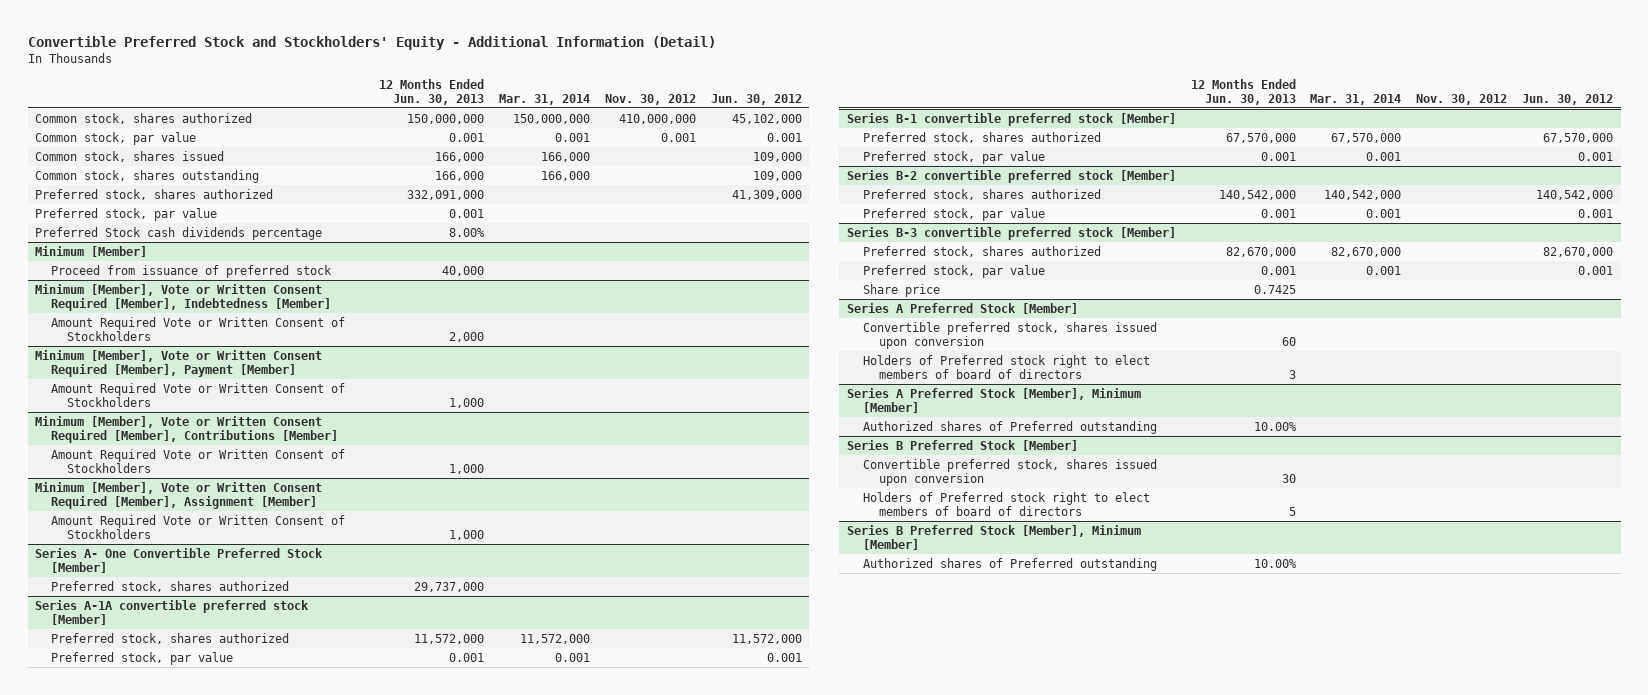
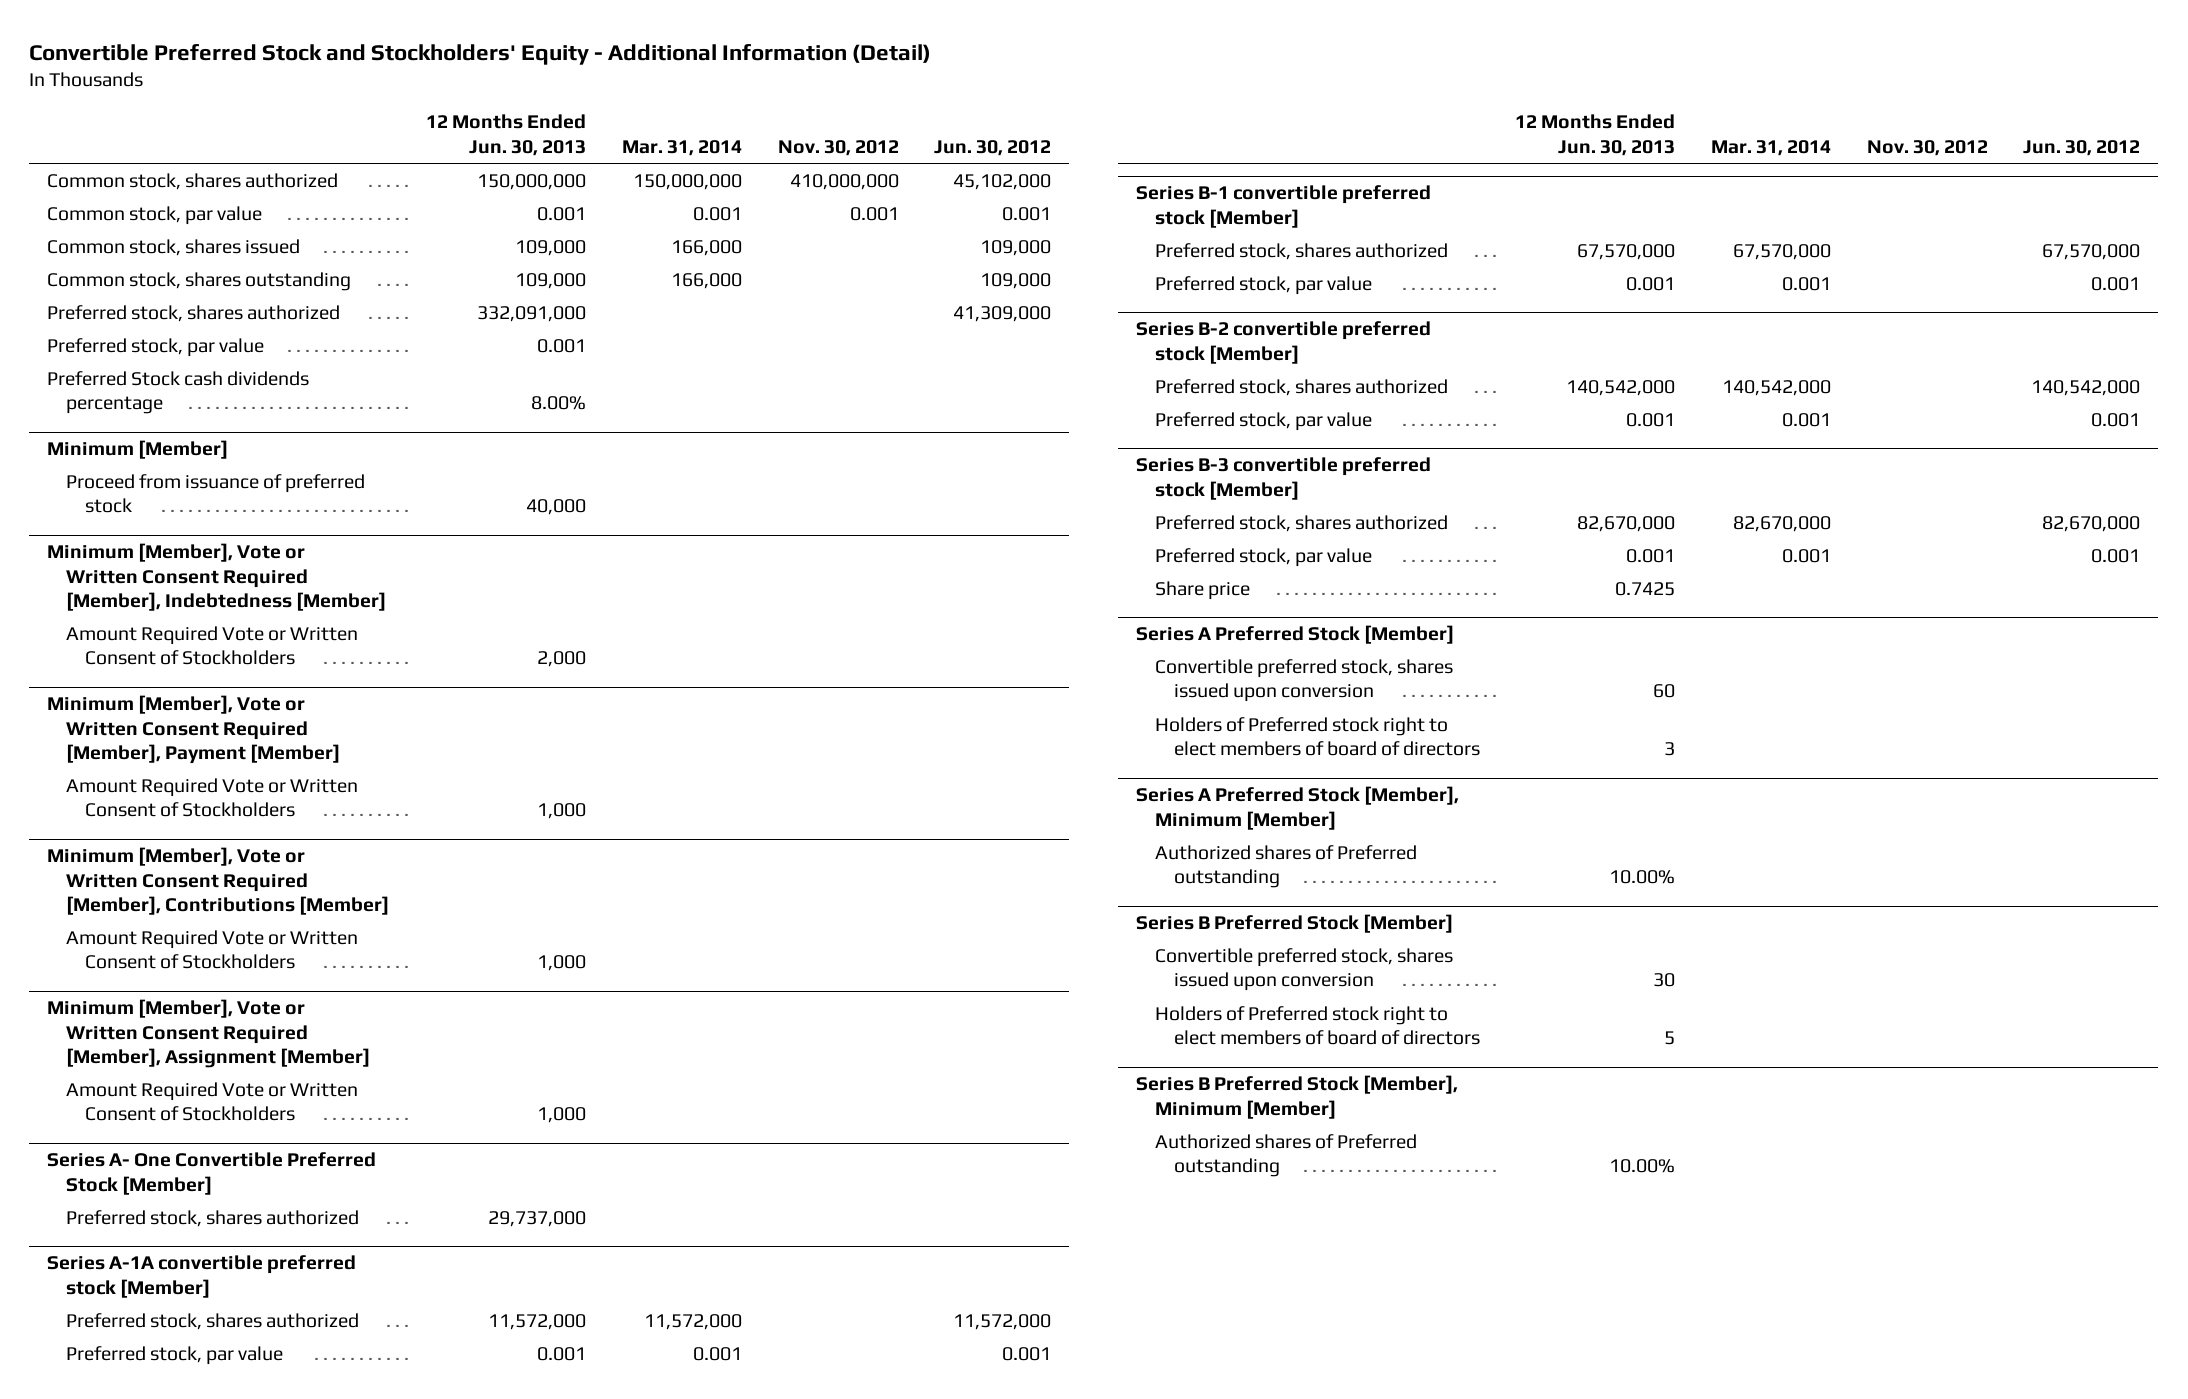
- Common stock, shares issued | 166,000 | 166,000 | | 109,000
- Common stock, shares outstanding | 166,000 | 166,000 | | 109,000
+ Common stock, shares issued | 109,000 | 166,000 | | 109,000
+ Common stock, shares outstanding | 109,000 | 166,000 | | 109,000

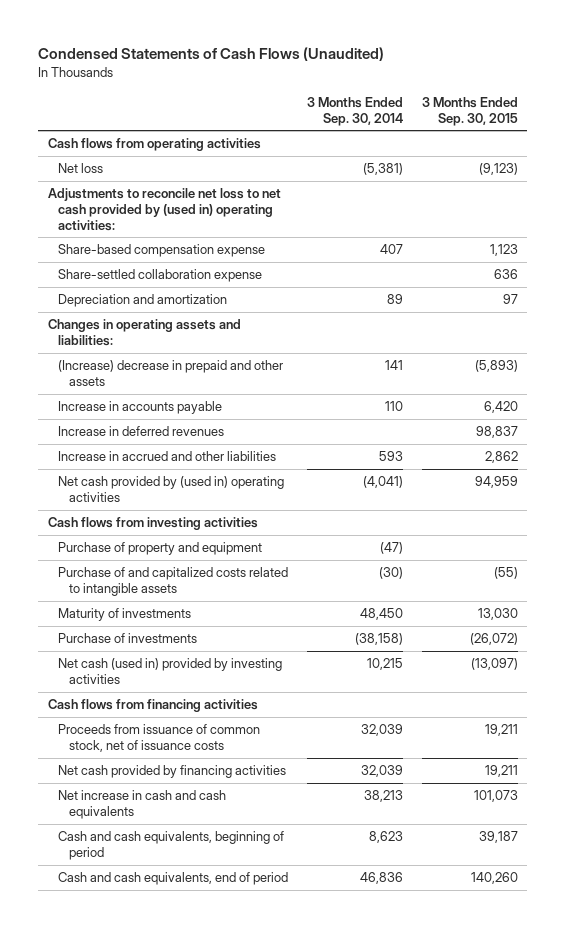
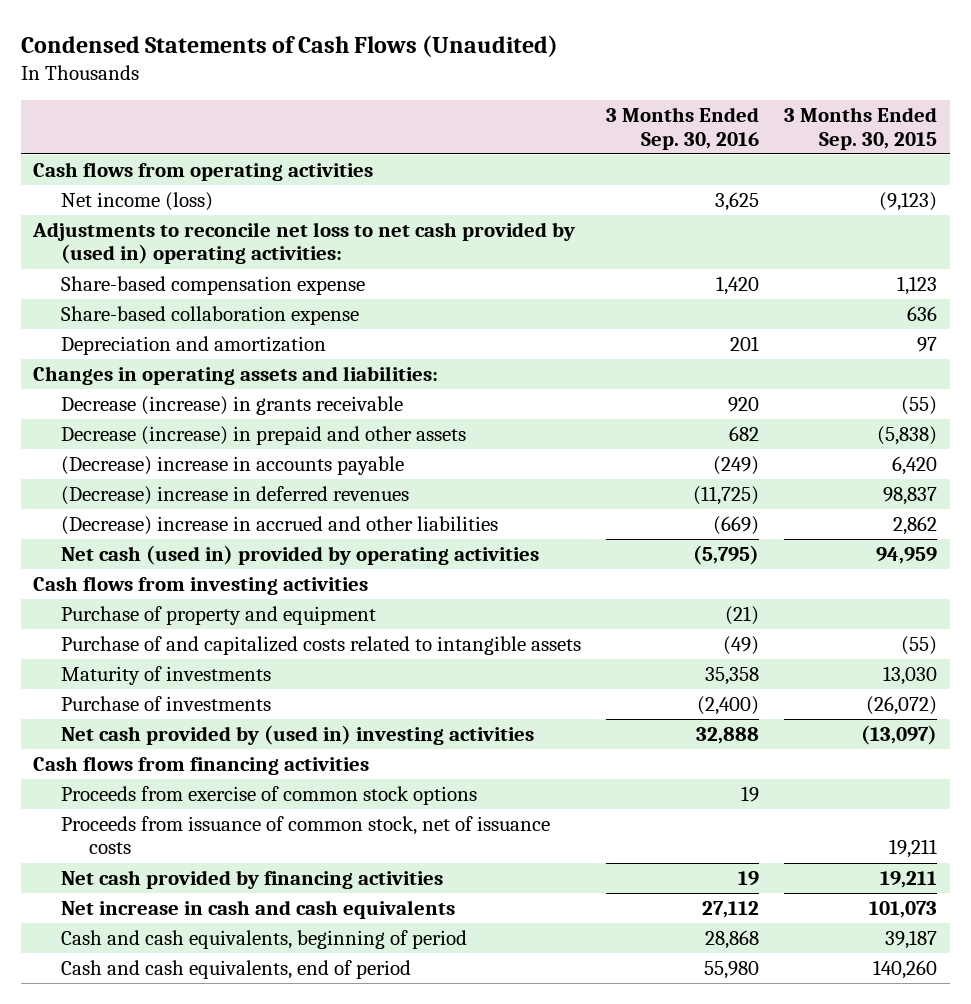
- | 3 Months Ended Sep. 30, 2014 | 3 Months Ended Sep. 30, 2015
+ | 3 Months Ended Sep. 30, 2016 | 3 Months Ended Sep. 30, 2015
- Net loss | (5,381) | (9,123)
+ Net income (loss) | 3,625 | (9,123)
- Share-settled collaboration expense | | 636
+ Share-based collaboration expense | | 636
- (Increase) decrease in prepaid and other assets | 141 | (5,893)
- Increase in accounts payable | 110 | 6,420
- Increase in deferred revenues | | 98,837
- Increase in accrued and other liabilities | 593 | 2,862
- Net cash provided by (used in) operating activities | (4,041) | 94,959
+ Decrease (increase) in grants receivable | 920 | (55)
+ Decrease (increase) in prepaid and other assets | 682 | (5,838)
+ (Decrease) increase in accounts payable | (249) | 6,420
+ (Decrease) increase in deferred revenues | (11,725) | 98,837
+ (Decrease) increase in accrued and other liabilities | (669) | 2,862
+ Net cash (used in) provided by operating activities | (5,795) | 94,959
- Net cash (used in) provided by investing activities | 10,215 | (13,097)
+ Net cash provided by (used in) investing activities | 32,888 | (13,097)
+ Proceeds from exercise of common stock options | 19 |

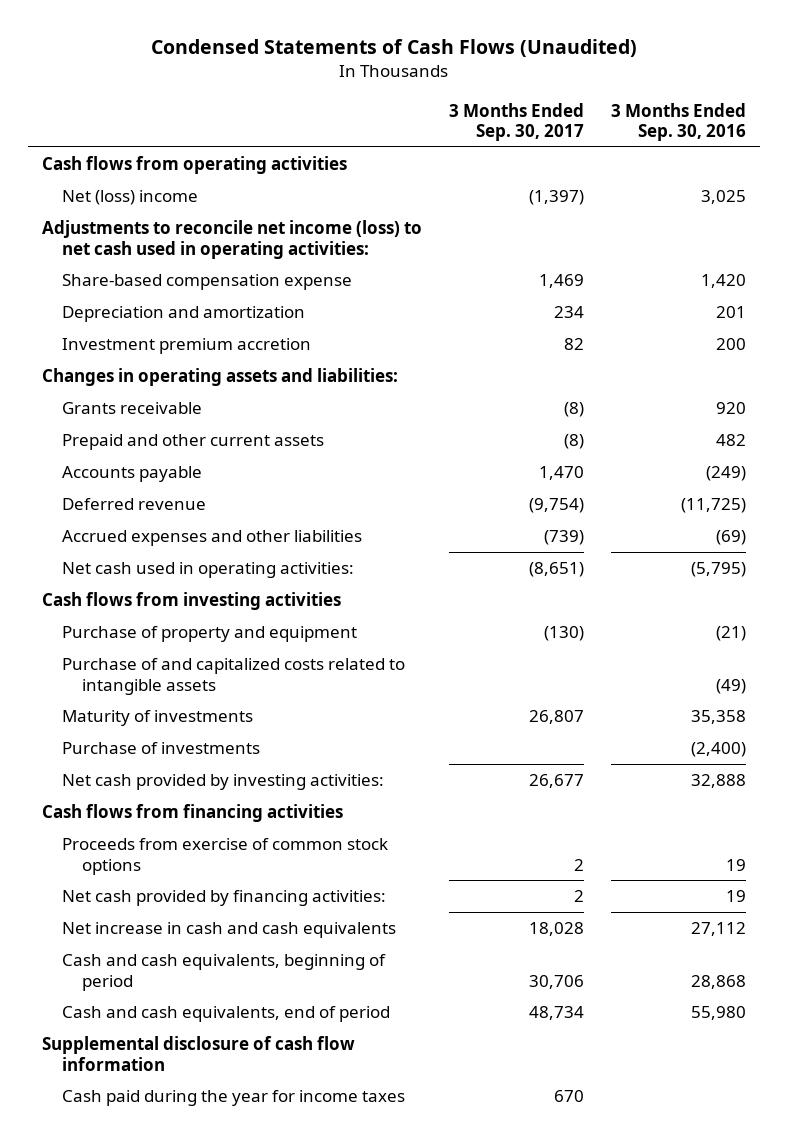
- | 3 Months Ended Sep. 30, 2016 | 3 Months Ended Sep. 30, 2015
+ | 3 Months Ended Sep. 30, 2017 | 3 Months Ended Sep. 30, 2016
- Net income (loss) | 3,625 | (9,123)
- Adjustments to reconcile net loss to net cash provided by (used in) operating activities:
+ Net (loss) income | (1,397) | 3,025
+ Adjustments to reconcile net income (loss) to net cash used in operating activities:
- Share-based collaboration expense | | 636
+ Investment premium accretion | 82 | 200
- Decrease (increase) in grants receivable | 920 | (55)
- Decrease (increase) in prepaid and other assets | 682 | (5,838)
- (Decrease) increase in accounts payable | (249) | 6,420
- (Decrease) increase in deferred revenues | (11,725) | 98,837
- (Decrease) increase in accrued and other liabilities | (669) | 2,862
- Net cash (used in) provided by operating activities | (5,795) | 94,959
+ Grants receivable | (8) | 920
+ Prepaid and other current assets | (8) | 482
+ Accounts payable | 1,470 | (249)
+ Deferred revenue | (9,754) | (11,725)
+ Accrued expenses and other liabilities | (739) | (69)
+ Net cash used in operating activities: | (8,651) | (5,795)
- Net cash provided by (used in) investing activities | 32,888 | (13,097)
+ Net cash provided by investing activities: | 26,677 | 32,888
- Proceeds from issuance of common stock, net of issuance costs | | 19,211
- Net cash provided by financing activities | 19 | 19,211
+ Net cash provided by financing activities: | 2 | 19
+ Supplemental disclosure of cash flow information
+ Cash paid during the year for income taxes | 670 |

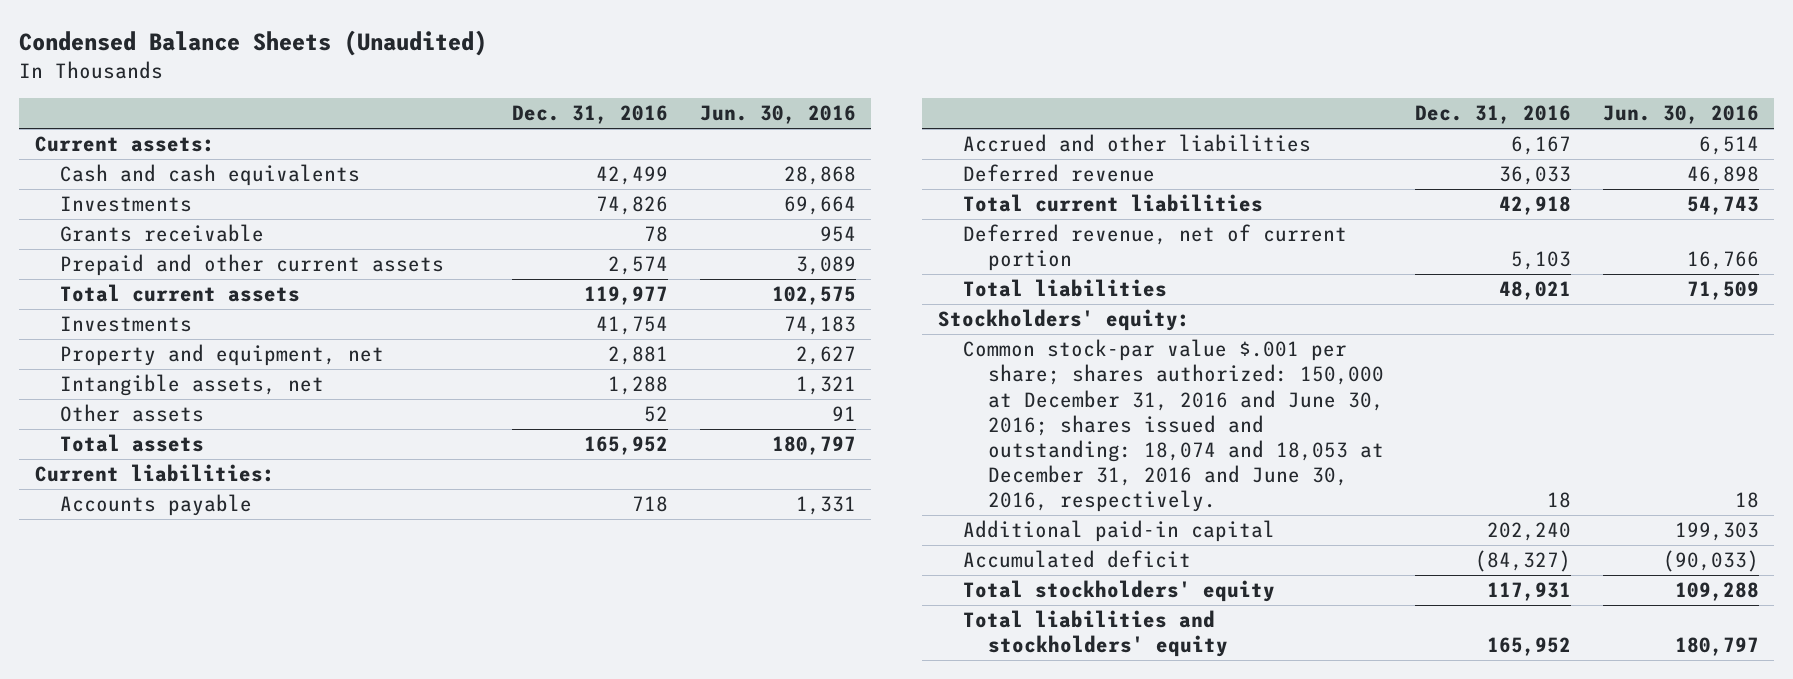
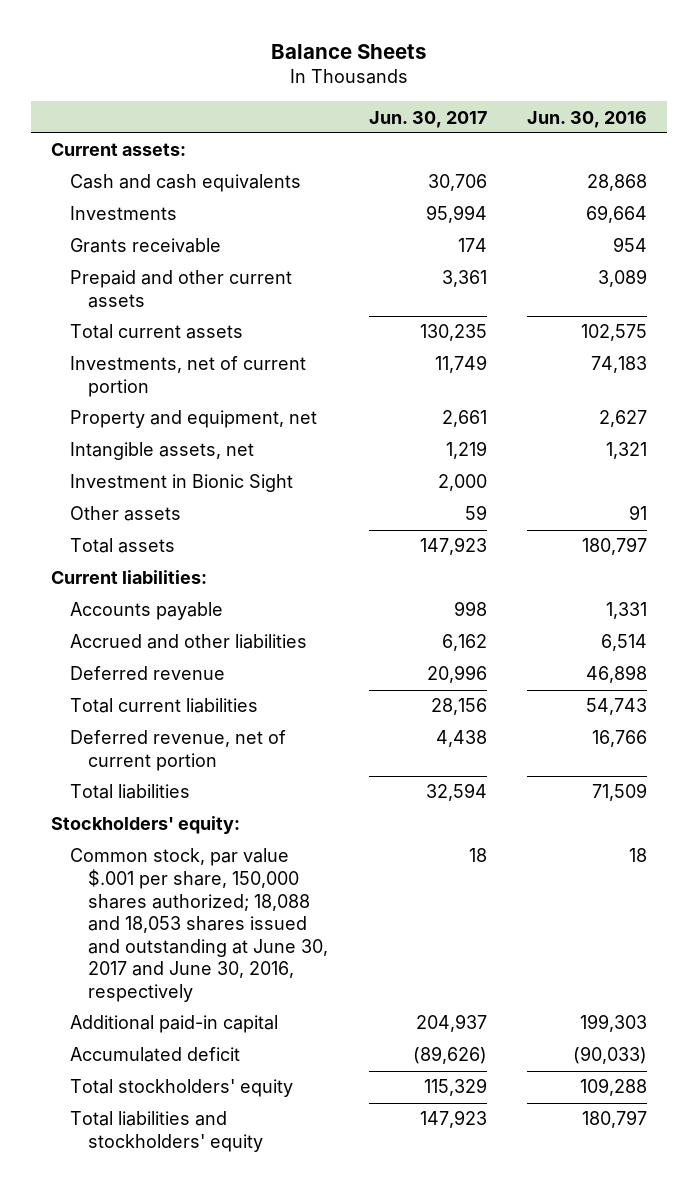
- Condensed Balance Sheets (Unaudited)
+ Balance Sheets
- | Dec. 31, 2016 | Jun. 30, 2016
+ | Jun. 30, 2017 | Jun. 30, 2016
- Investments | 41,754 | 74,183
+ Investments, net of current portion | 11,749 | 74,183
+ Investment in Bionic Sight | 2,000 |
- Common stock-par value $.001 per share; shares authorized: 150,000 at December 31, 2016 and June 30, 2016; shares issued and outstanding: 18,074 and 18,053 at December 31, 2016 and June 30, 2016, respectively. | 18 | 18
+ Common stock, par value $.001 per share, 150,000 shares authorized; 18,088 and 18,053 shares issued and outstanding at June 30, 2017 and June 30, 2016, respectively | 18 | 18

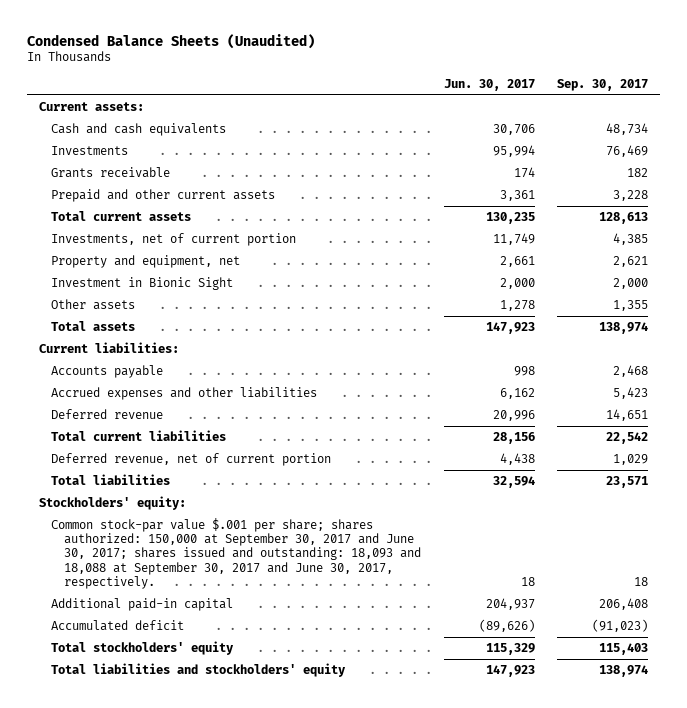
- Balance Sheets
+ Condensed Balance Sheets (Unaudited)
- | Jun. 30, 2017 | Jun. 30, 2016
+ | Jun. 30, 2017 | Sep. 30, 2017
- Intangible assets, net | 1,219 | 1,321
- Other assets | 59 | 91
+ Other assets | 1,278 | 1,355
- Accrued and other liabilities | 6,162 | 6,514
+ Accrued expenses and other liabilities | 6,162 | 5,423
- Common stock, par value $.001 per share, 150,000 shares authorized; 18,088 and 18,053 shares issued and outstanding at June 30, 2017 and June 30, 2016, respectively | 18 | 18
+ Common stock-par value $.001 per share; shares authorized: 150,000 at September 30, 2017 and June 30, 2017; shares issued and outstanding: 18,093 and 18,088 at September 30, 2017 and June 30, 2017, respectively. | 18 | 18

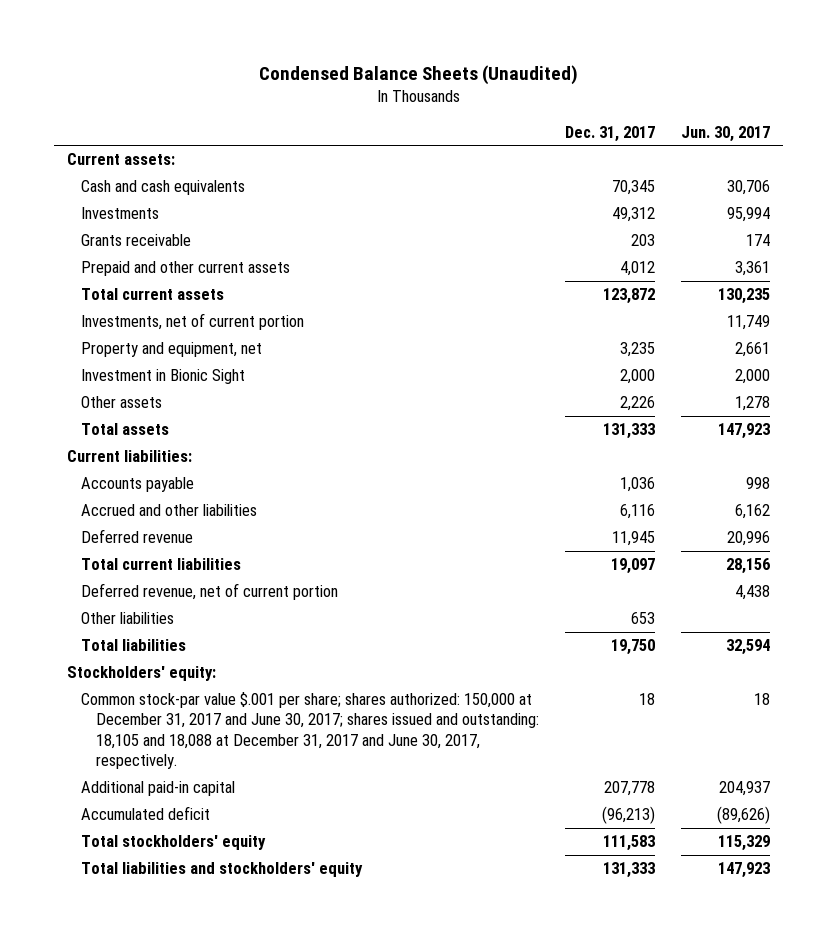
- | Jun. 30, 2017 | Sep. 30, 2017
+ | Dec. 31, 2017 | Jun. 30, 2017
- Accrued expenses and other liabilities | 6,162 | 5,423
+ Accrued and other liabilities | 6,116 | 6,162
+ Other liabilities | 653 |
- Common stock-par value $.001 per share; shares authorized: 150,000 at September 30, 2017 and June 30, 2017; shares issued and outstanding: 18,093 and 18,088 at September 30, 2017 and June 30, 2017, respectively. | 18 | 18
+ Common stock-par value $.001 per share; shares authorized: 150,000 at December 31, 2017 and June 30, 2017; shares issued and outstanding: 18,105 and 18,088 at December 31, 2017 and June 30, 2017, respectively. | 18 | 18

